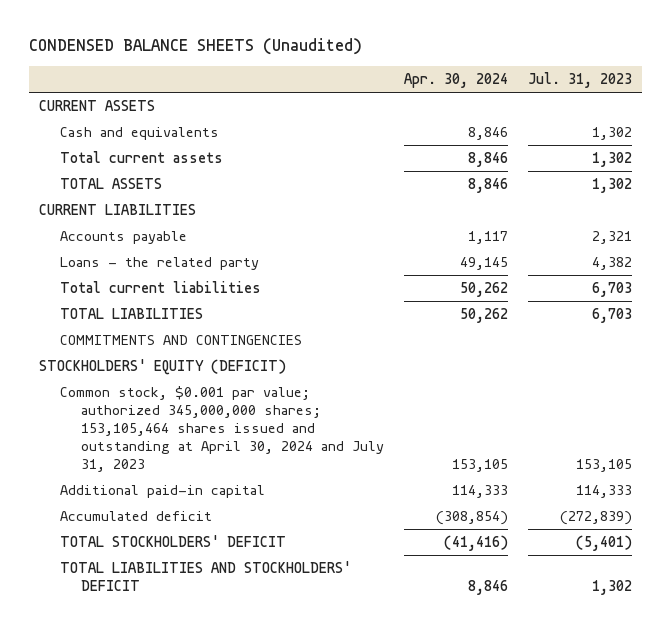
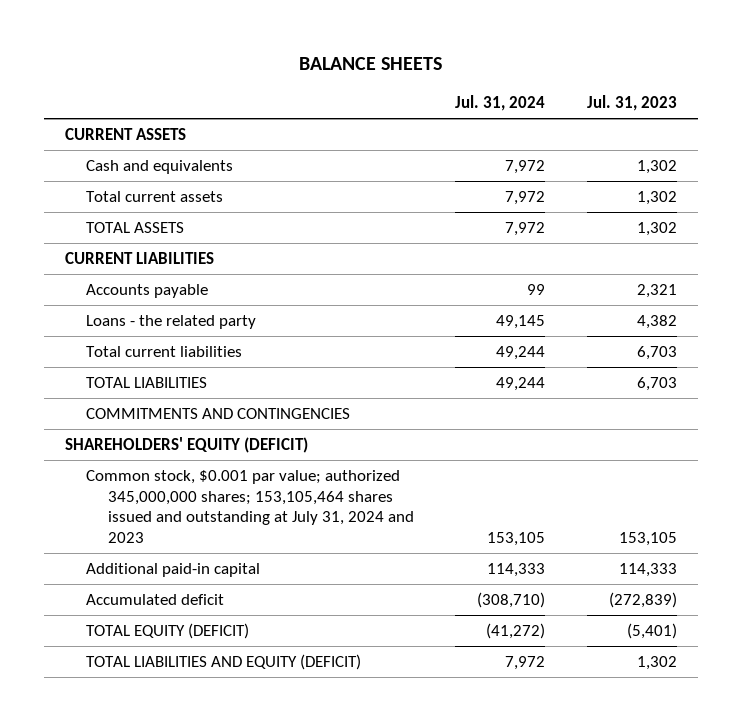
- CONDENSED BALANCE SHEETS (Unaudited)
+ BALANCE SHEETS
- | Apr. 30, 2024 | Jul. 31, 2023
+ | Jul. 31, 2024 | Jul. 31, 2023
- STOCKHOLDERS' EQUITY (DEFICIT)
- Common stock, $0.001 par value; authorized 345,000,000 shares; 153,105,464 shares issued and outstanding at April 30, 2024 and July 31, 2023 | 153,105 | 153,105
+ SHAREHOLDERS' EQUITY (DEFICIT)
+ Common stock, $0.001 par value; authorized 345,000,000 shares; 153,105,464 shares issued and outstanding at July 31, 2024 and 2023 | 153,105 | 153,105
- TOTAL STOCKHOLDERS' DEFICIT | (41,416) | (5,401)
- TOTAL LIABILITIES AND STOCKHOLDERS' DEFICIT | 8,846 | 1,302
+ TOTAL EQUITY (DEFICIT) | (41,272) | (5,401)
+ TOTAL LIABILITIES AND EQUITY (DEFICIT) | 7,972 | 1,302

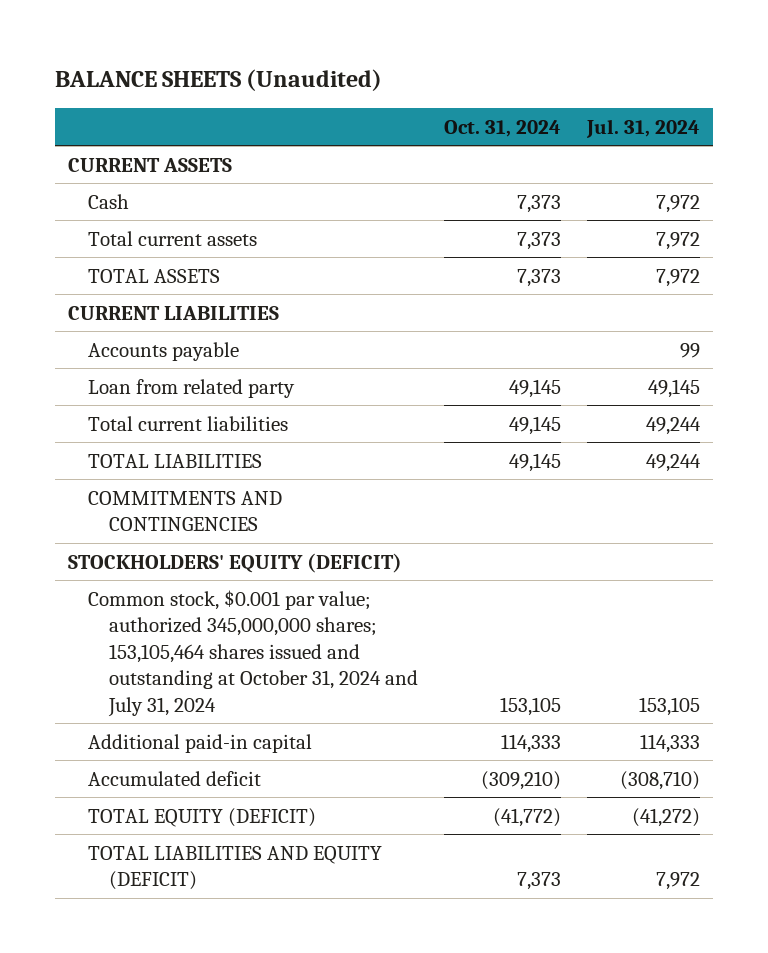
- BALANCE SHEETS
+ BALANCE SHEETS (Unaudited)
- | Jul. 31, 2024 | Jul. 31, 2023
+ | Oct. 31, 2024 | Jul. 31, 2024
- Cash and equivalents | 7,972 | 1,302
+ Cash | 7,373 | 7,972
- Loans - the related party | 49,145 | 4,382
+ Loan from related party | 49,145 | 49,145
- SHAREHOLDERS' EQUITY (DEFICIT)
- Common stock, $0.001 par value; authorized 345,000,000 shares; 153,105,464 shares issued and outstanding at July 31, 2024 and 2023 | 153,105 | 153,105
+ STOCKHOLDERS' EQUITY (DEFICIT)
+ Common stock, $0.001 par value; authorized 345,000,000 shares; 153,105,464 shares issued and outstanding at October 31, 2024 and July 31, 2024 | 153,105 | 153,105

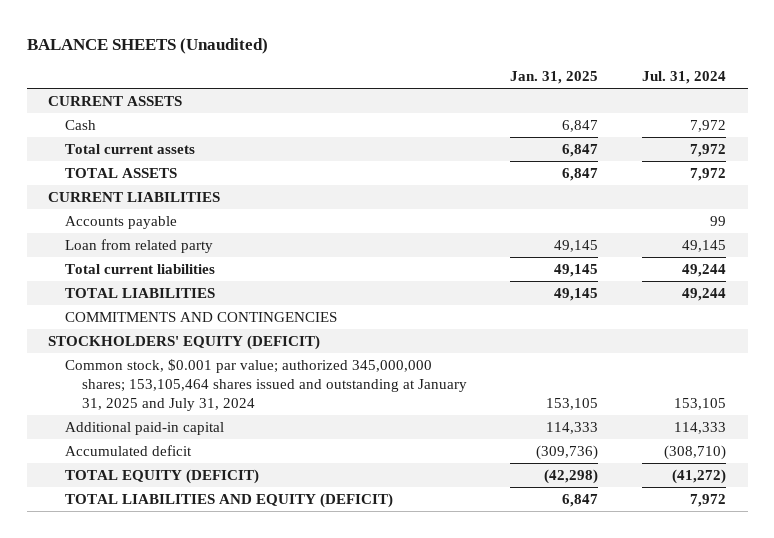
- | Oct. 31, 2024 | Jul. 31, 2024
+ | Jan. 31, 2025 | Jul. 31, 2024
- Common stock, $0.001 par value; authorized 345,000,000 shares; 153,105,464 shares issued and outstanding at October 31, 2024 and July 31, 2024 | 153,105 | 153,105
+ Common stock, $0.001 par value; authorized 345,000,000 shares; 153,105,464 shares issued and outstanding at January 31, 2025 and July 31, 2024 | 153,105 | 153,105

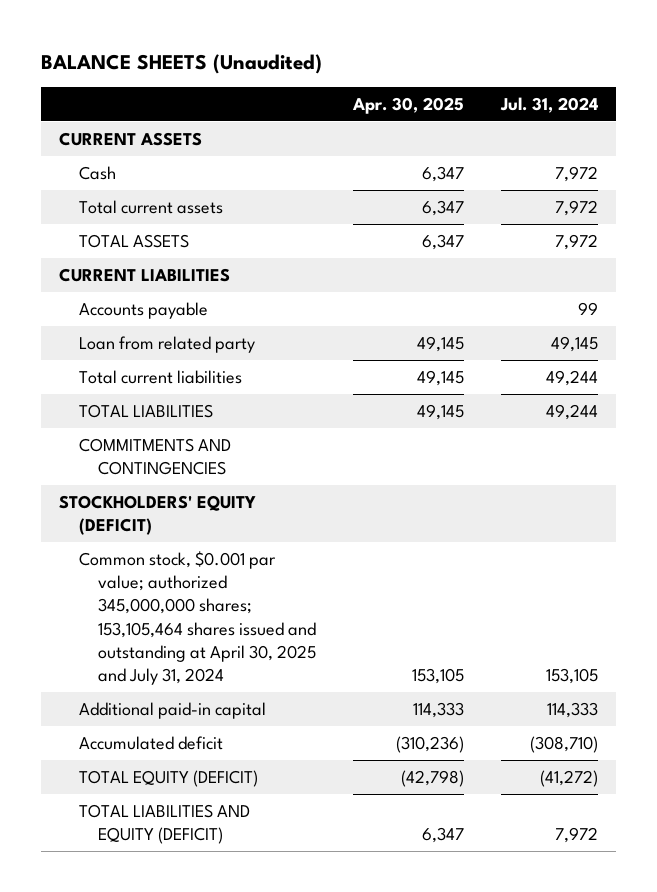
- | Jan. 31, 2025 | Jul. 31, 2024
+ | Apr. 30, 2025 | Jul. 31, 2024
- Common stock, $0.001 par value; authorized 345,000,000 shares; 153,105,464 shares issued and outstanding at January 31, 2025 and July 31, 2024 | 153,105 | 153,105
+ Common stock, $0.001 par value; authorized 345,000,000 shares; 153,105,464 shares issued and outstanding at April 30, 2025 and July 31, 2024 | 153,105 | 153,105

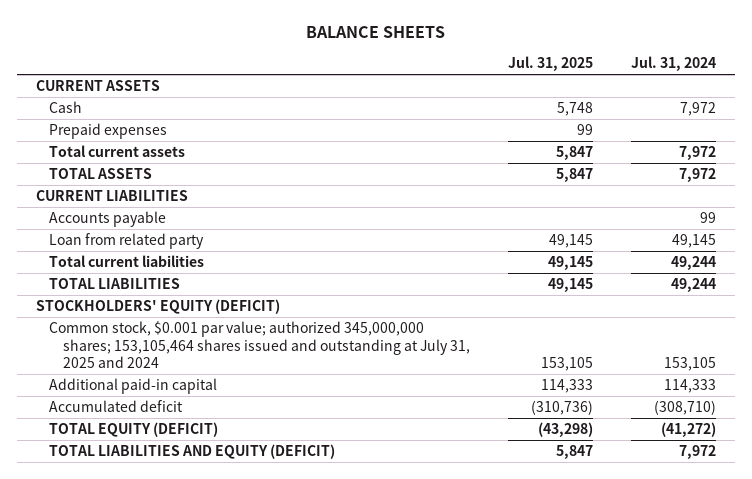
- BALANCE SHEETS (Unaudited)
+ BALANCE SHEETS
- | Apr. 30, 2025 | Jul. 31, 2024
+ | Jul. 31, 2025 | Jul. 31, 2024
+ Prepaid expenses | 99 |
- COMMITMENTS AND CONTINGENCIES
- Common stock, $0.001 par value; authorized 345,000,000 shares; 153,105,464 shares issued and outstanding at April 30, 2025 and July 31, 2024 | 153,105 | 153,105
+ Common stock, $0.001 par value; authorized 345,000,000 shares; 153,105,464 shares issued and outstanding at July 31, 2025 and 2024 | 153,105 | 153,105

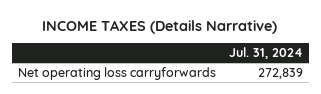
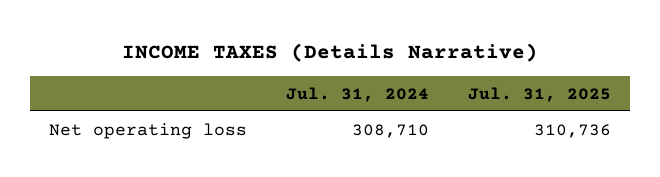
- | Jul. 31, 2024
+ | Jul. 31, 2024 | Jul. 31, 2025
- Net operating loss carryforwards | 272,839
+ Net operating loss | 308,710 | 310,736

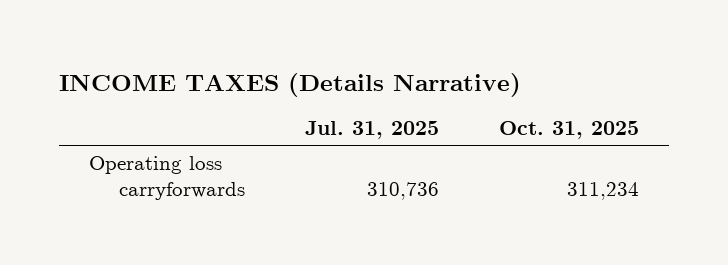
- | Jul. 31, 2024 | Jul. 31, 2025
+ | Jul. 31, 2025 | Oct. 31, 2025
- Net operating loss | 308,710 | 310,736
+ Operating loss carryforwards | 310,736 | 311,234

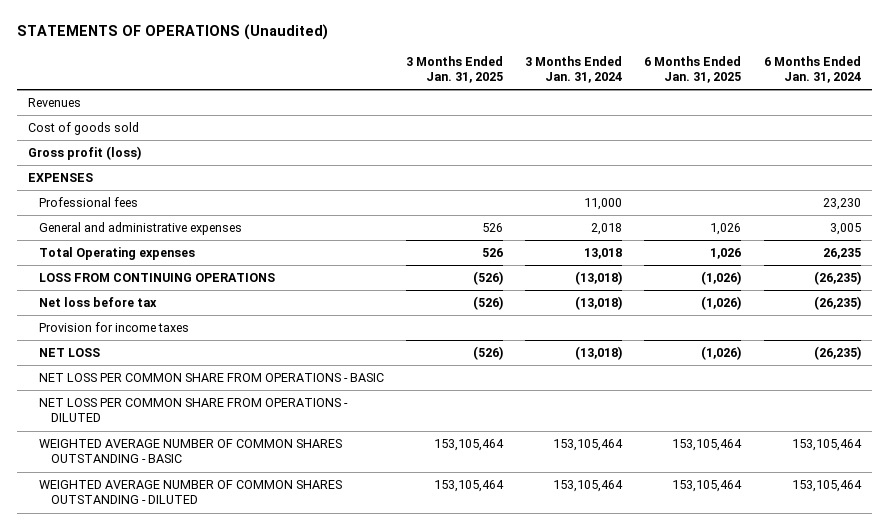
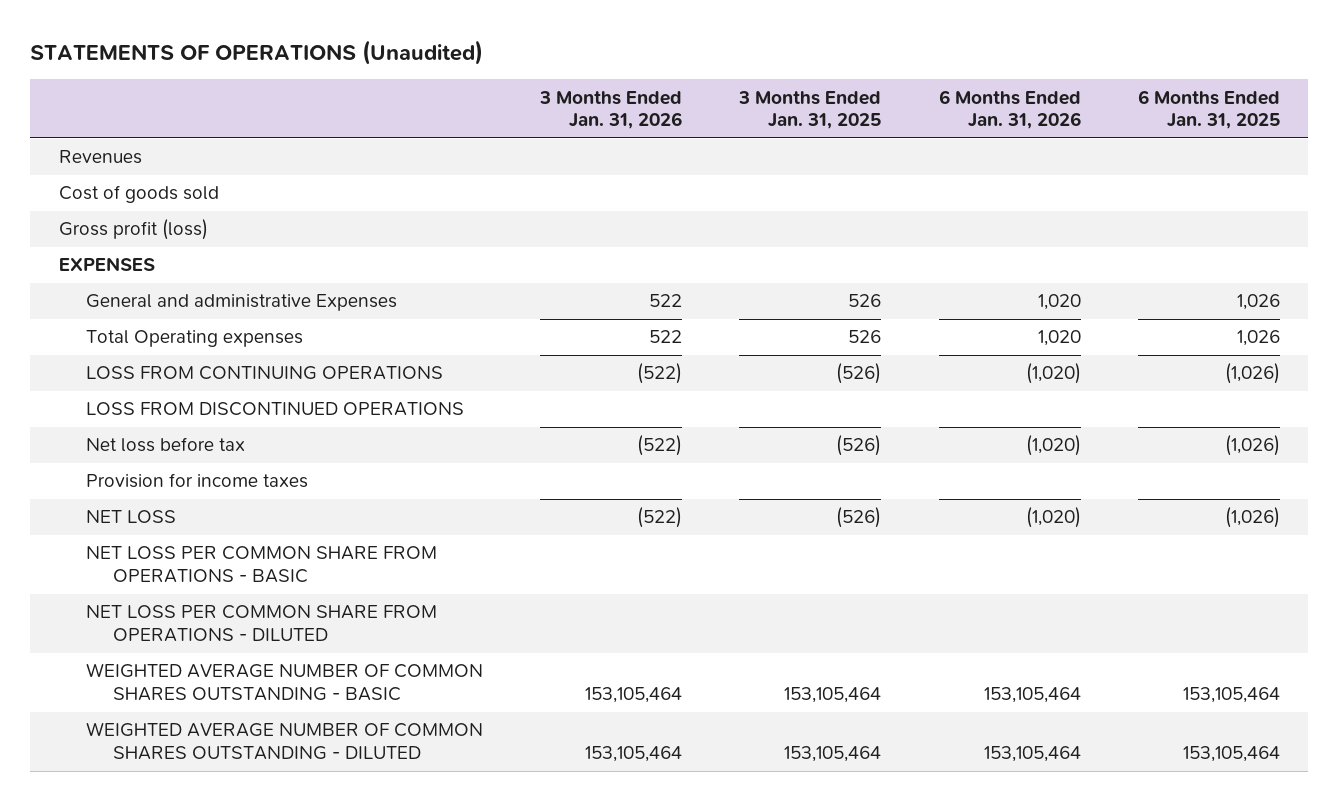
- | 3 Months Ended Jan. 31, 2025 | 3 Months Ended Jan. 31, 2024 | 6 Months Ended Jan. 31, 2025 | 6 Months Ended Jan. 31, 2024
+ | 3 Months Ended Jan. 31, 2026 | 3 Months Ended Jan. 31, 2025 | 6 Months Ended Jan. 31, 2026 | 6 Months Ended Jan. 31, 2025
- Professional fees | | 11,000 | | 23,230
- General and administrative expenses | 526 | 2,018 | 1,026 | 3,005
+ General and administrative Expenses | 522 | 526 | 1,020 | 1,026
+ LOSS FROM DISCONTINUED OPERATIONS

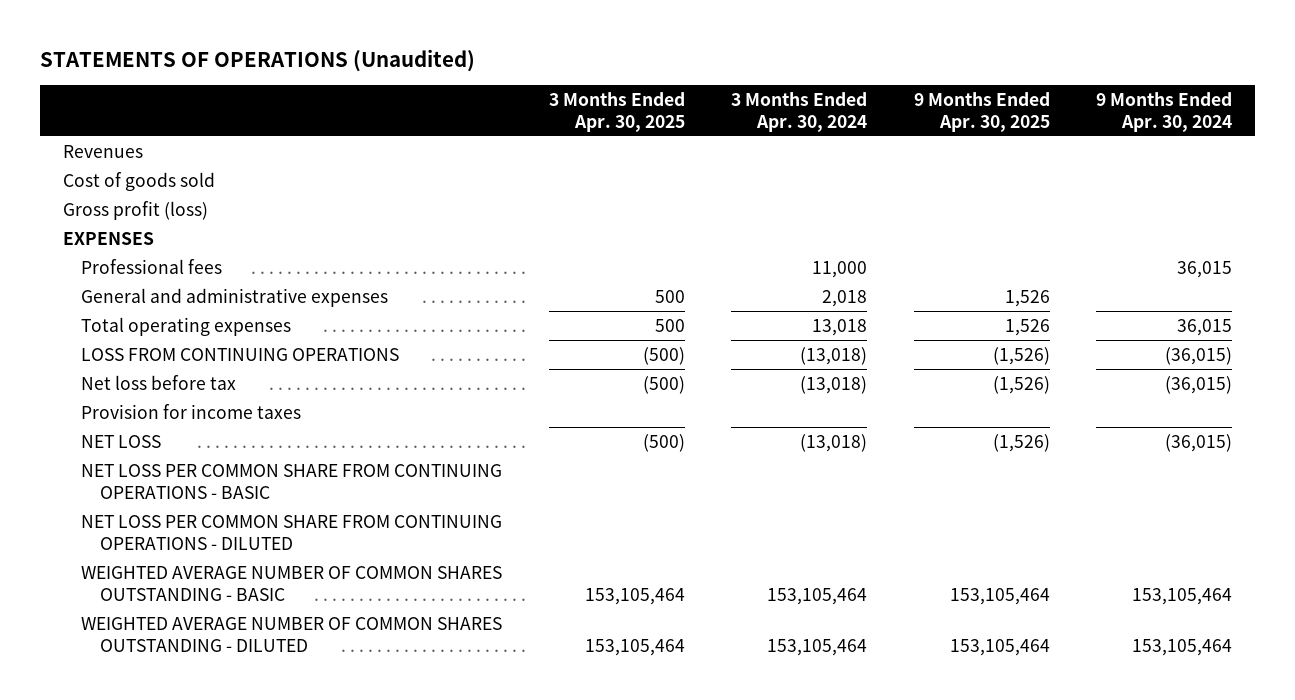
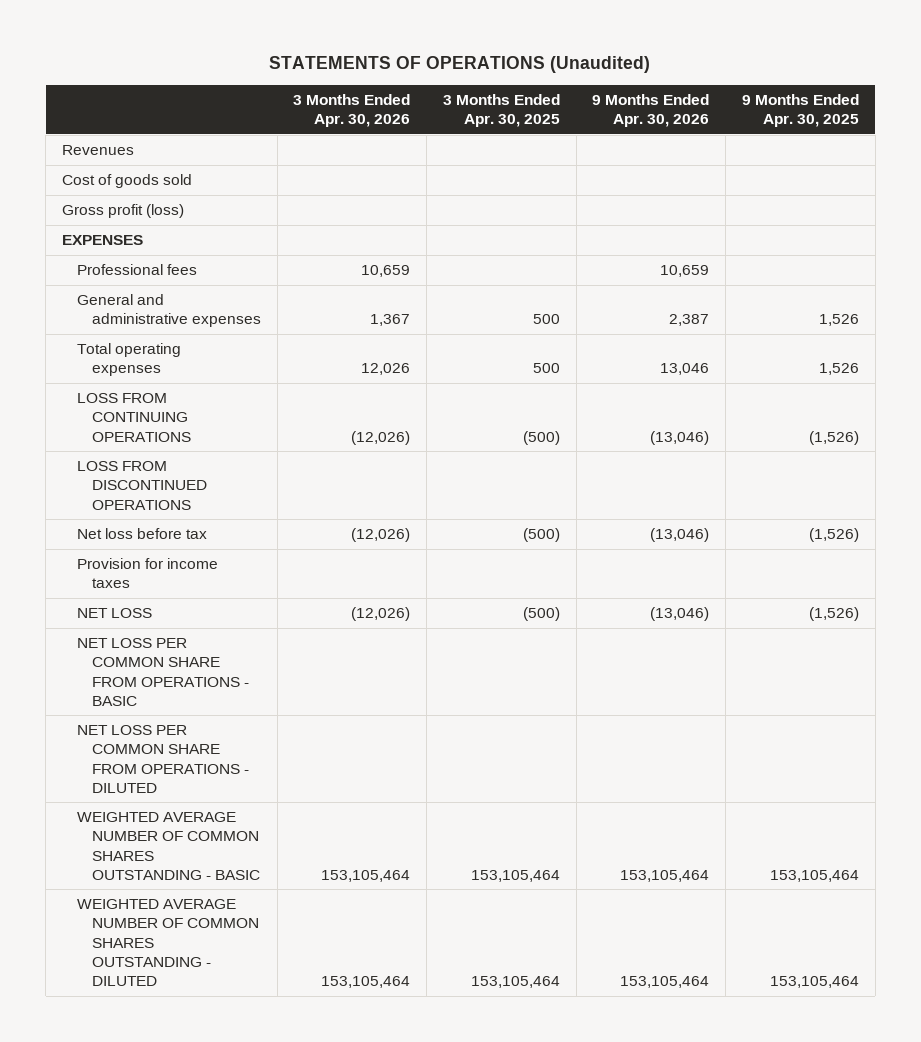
- | 3 Months Ended Apr. 30, 2025 | 3 Months Ended Apr. 30, 2024 | 9 Months Ended Apr. 30, 2025 | 9 Months Ended Apr. 30, 2024
+ | 3 Months Ended Apr. 30, 2026 | 3 Months Ended Apr. 30, 2025 | 9 Months Ended Apr. 30, 2026 | 9 Months Ended Apr. 30, 2025
+ LOSS FROM DISCONTINUED OPERATIONS
- NET LOSS PER COMMON SHARE FROM CONTINUING OPERATIONS - BASIC
- NET LOSS PER COMMON SHARE FROM CONTINUING OPERATIONS - DILUTED
+ NET LOSS PER COMMON SHARE FROM OPERATIONS - BASIC
+ NET LOSS PER COMMON SHARE FROM OPERATIONS - DILUTED

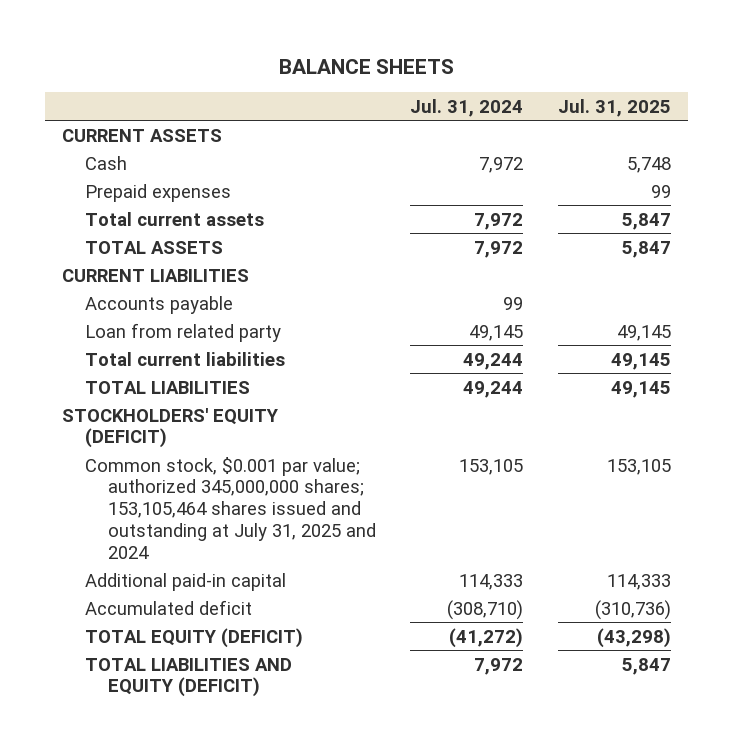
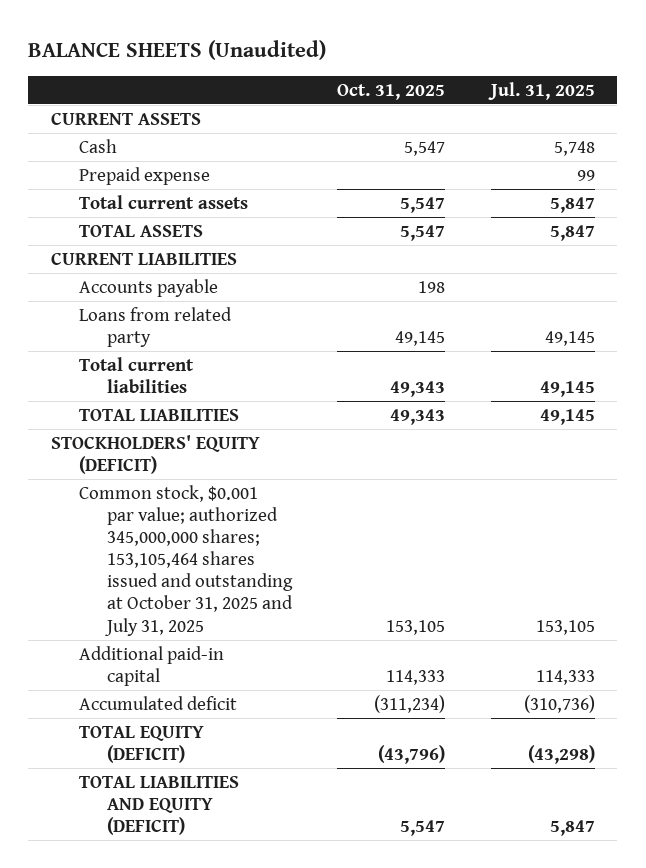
- BALANCE SHEETS
+ BALANCE SHEETS (Unaudited)
- | Jul. 31, 2024 | Jul. 31, 2025
+ | Oct. 31, 2025 | Jul. 31, 2025
- Prepaid expenses | | 99
+ Prepaid expense | | 99
- Loan from related party | 49,145 | 49,145
+ Loans from related party | 49,145 | 49,145
- Common stock, $0.001 par value; authorized 345,000,000 shares; 153,105,464 shares issued and outstanding at July 31, 2025 and 2024 | 153,105 | 153,105
+ Common stock, $0.001 par value; authorized 345,000,000 shares; 153,105,464 shares issued and outstanding at October 31, 2025 and July 31, 2025 | 153,105 | 153,105

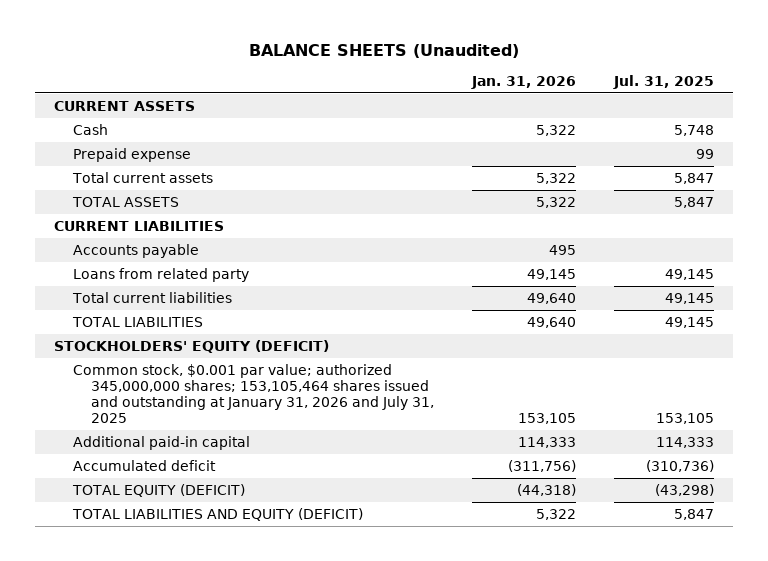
- | Oct. 31, 2025 | Jul. 31, 2025
+ | Jan. 31, 2026 | Jul. 31, 2025
- Common stock, $0.001 par value; authorized 345,000,000 shares; 153,105,464 shares issued and outstanding at October 31, 2025 and July 31, 2025 | 153,105 | 153,105
+ Common stock, $0.001 par value; authorized 345,000,000 shares; 153,105,464 shares issued and outstanding at January 31, 2026 and July 31, 2025 | 153,105 | 153,105

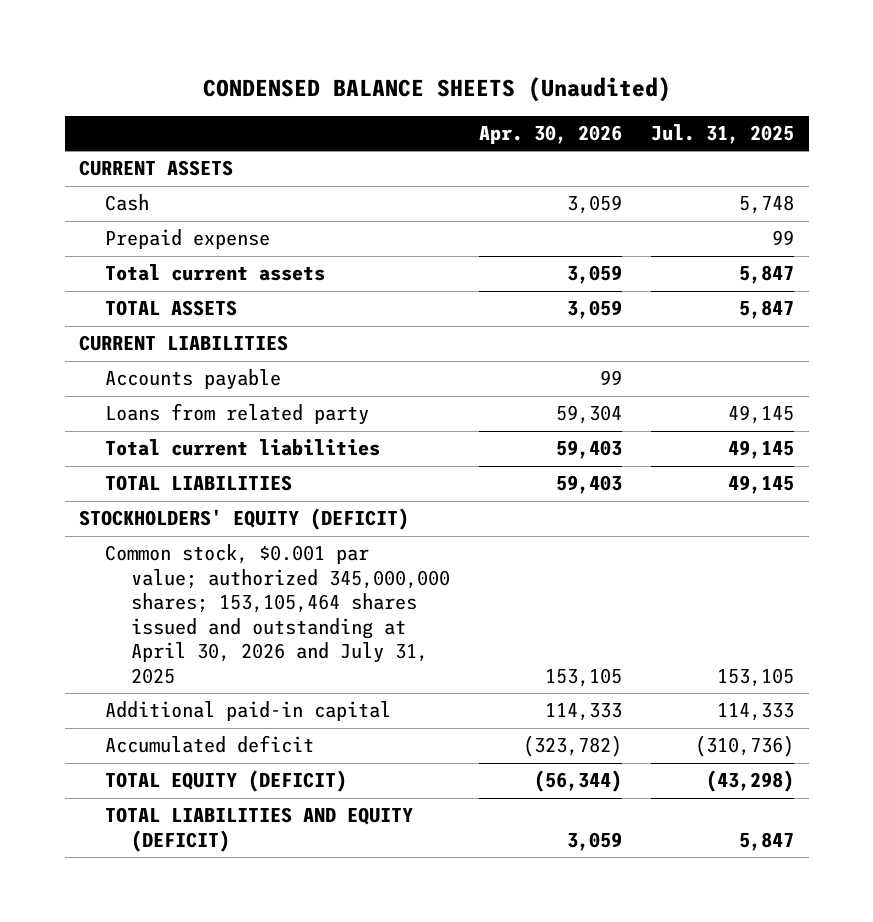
- BALANCE SHEETS (Unaudited)
+ CONDENSED BALANCE SHEETS (Unaudited)
- | Jan. 31, 2026 | Jul. 31, 2025
+ | Apr. 30, 2026 | Jul. 31, 2025
- Common stock, $0.001 par value; authorized 345,000,000 shares; 153,105,464 shares issued and outstanding at January 31, 2026 and July 31, 2025 | 153,105 | 153,105
+ Common stock, $0.001 par value; authorized 345,000,000 shares; 153,105,464 shares issued and outstanding at April 30, 2026 and July 31, 2025 | 153,105 | 153,105

